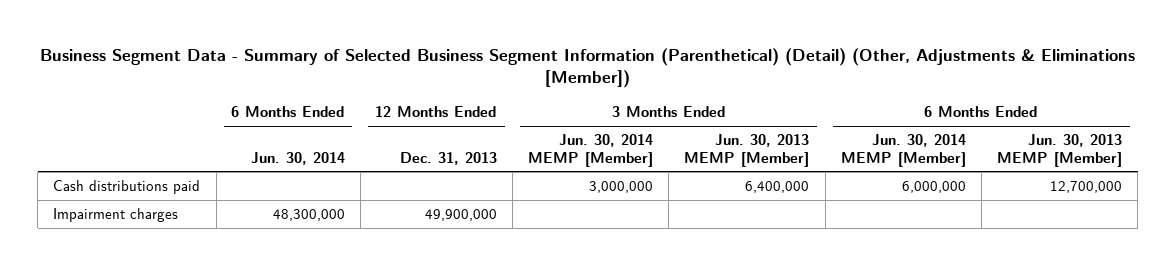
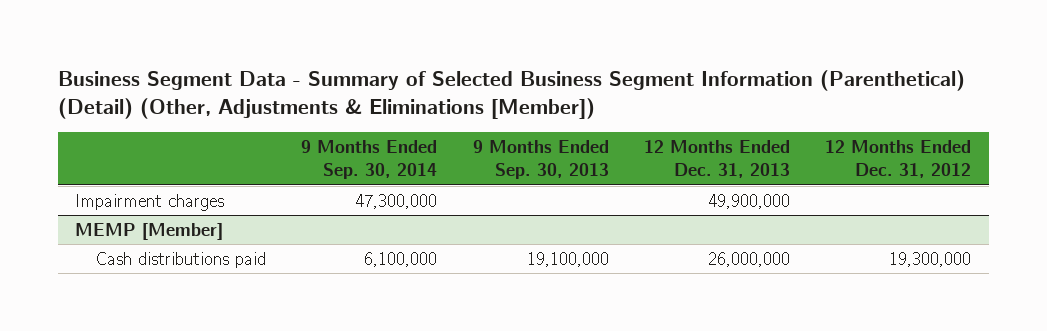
- | 6 Months Ended Jun. 30, 2014 | 12 Months Ended Dec. 31, 2013 | 3 Months Ended Jun. 30, 2014 MEMP [Member] | 3 Months Ended Jun. 30, 2013 MEMP [Member] | 6 Months Ended Jun. 30, 2014 MEMP [Member] | 6 Months Ended Jun. 30, 2013 MEMP [Member]
+ | 9 Months Ended Sep. 30, 2014 | 9 Months Ended Sep. 30, 2013 | 12 Months Ended Dec. 31, 2013 | 12 Months Ended Dec. 31, 2012
- Cash distributions paid | | | 3,000,000 | 6,400,000 | 6,000,000 | 12,700,000
+ MEMP [Member]
+ Cash distributions paid | 6,100,000 | 19,100,000 | 26,000,000 | 19,300,000

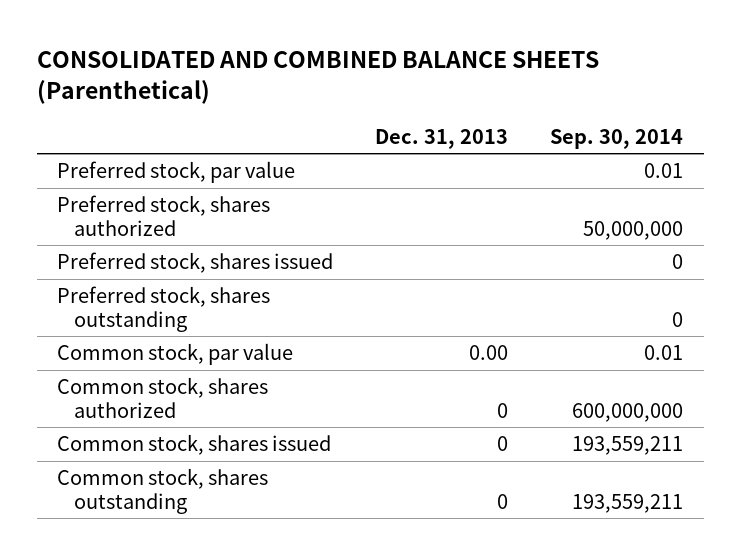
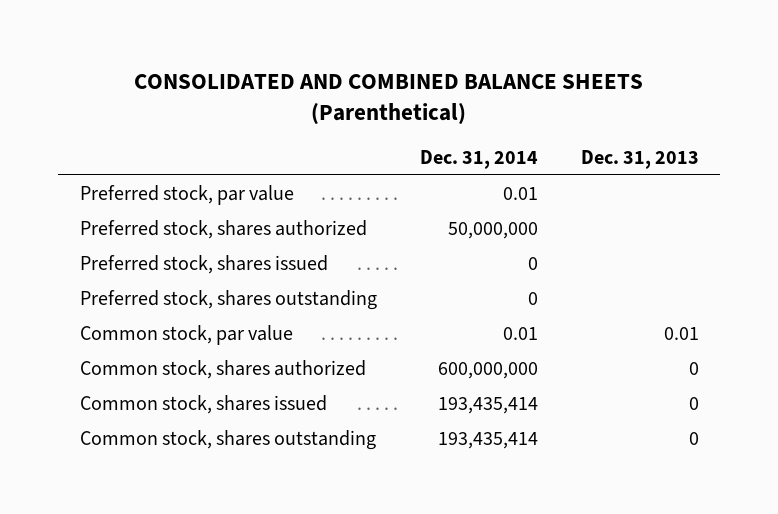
- | Dec. 31, 2013 | Sep. 30, 2014
+ | Dec. 31, 2014 | Dec. 31, 2013
- Common stock, par value | 0.00 | 0.01
+ Common stock, par value | 0.01 | 0.01

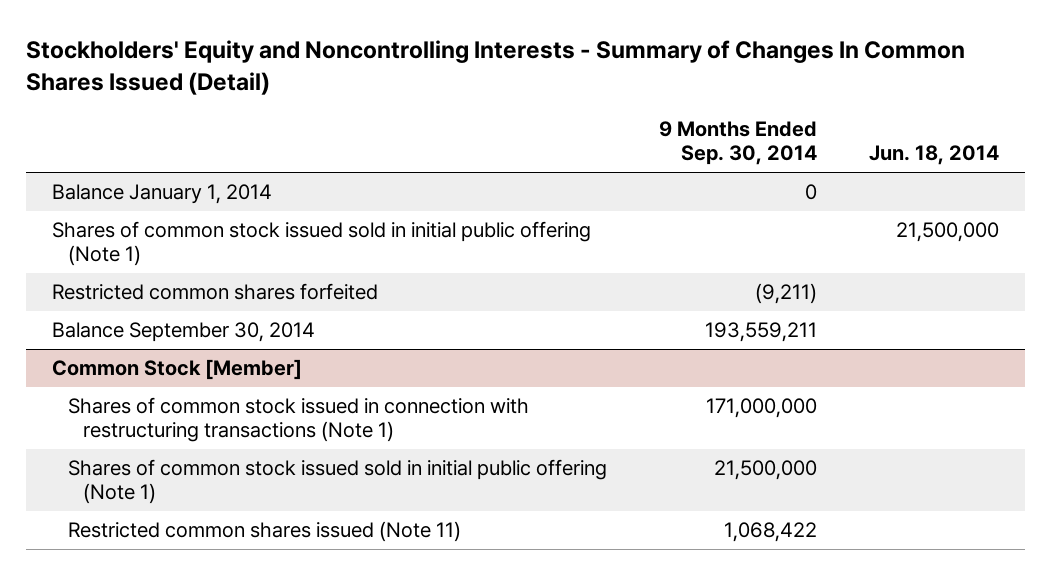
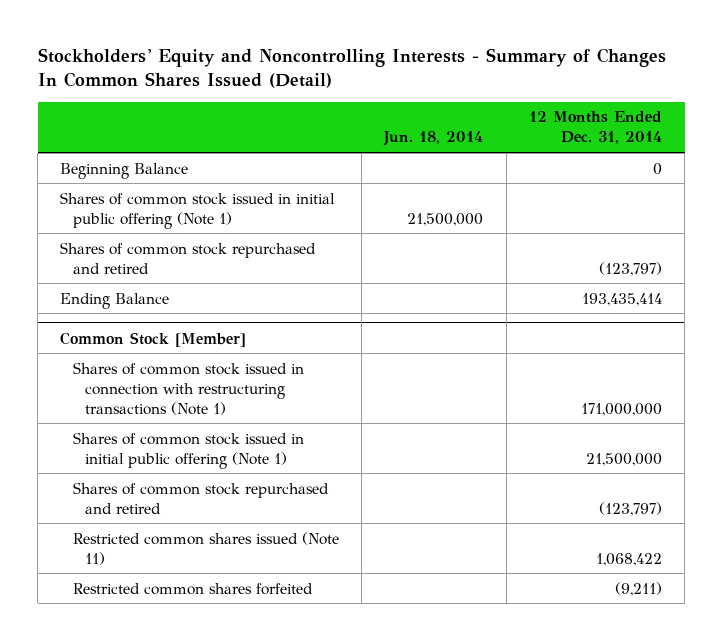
- | 9 Months Ended Sep. 30, 2014 | Jun. 18, 2014
+ | Jun. 18, 2014 | 12 Months Ended Dec. 31, 2014
- Balance January 1, 2014 | 0 |
- Shares of common stock issued sold in initial public offering (Note 1) | | 21,500,000
- Restricted common shares forfeited | (9,211) |
- Balance September 30, 2014 | 193,559,211 |
+ Beginning Balance | | 0
+ Shares of common stock issued in initial public offering (Note 1) | 21,500,000 |
+ Shares of common stock repurchased and retired | | (123,797)
+ Ending Balance | | 193,435,414
@ Common Stock [Member]
- Shares of common stock issued sold in initial public offering (Note 1) | 21,500,000 |
+ Shares of common stock issued in initial public offering (Note 1) | | 21,500,000
+ Shares of common stock repurchased and retired | | (123,797)
+ Restricted common shares forfeited | | (9,211)

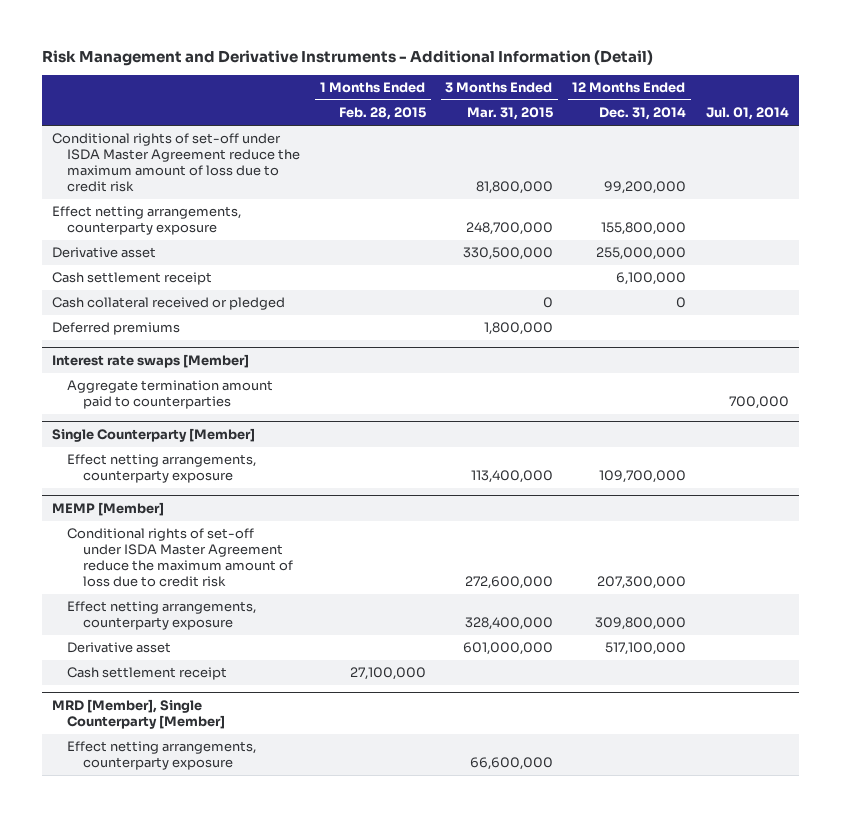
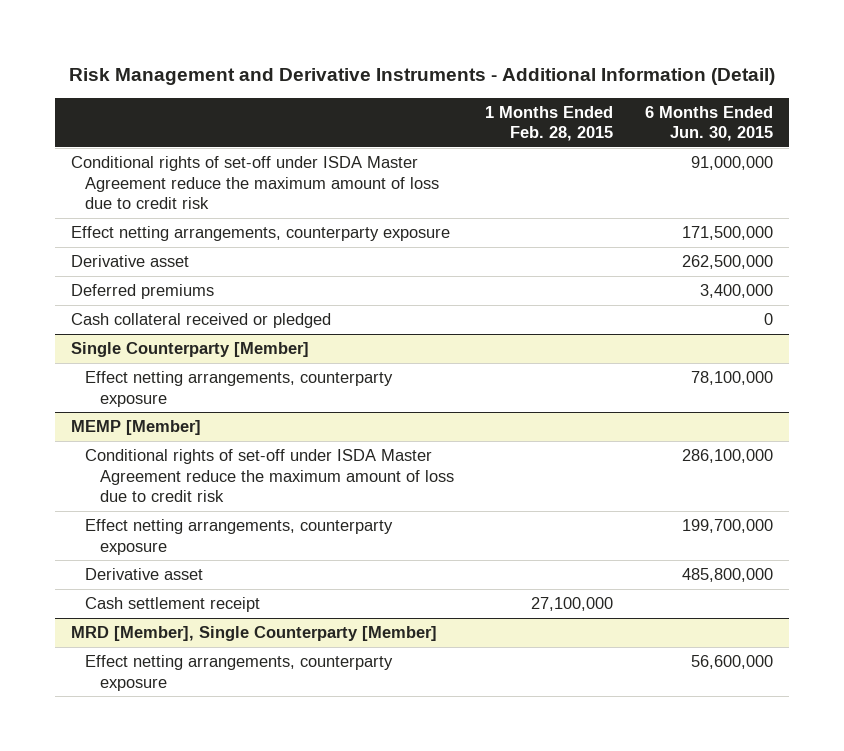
- | 1 Months Ended Feb. 28, 2015 | 3 Months Ended Mar. 31, 2015 | 12 Months Ended Dec. 31, 2014 | Jul. 01, 2014
+ | 1 Months Ended Feb. 28, 2015 | 6 Months Ended Jun. 30, 2015
- Cash settlement receipt | | | 6,100,000 |
- Interest rate swaps [Member]
- Aggregate termination amount paid to counterparties | | | | 700,000
moved down: Cash collateral received or pledged | | 0

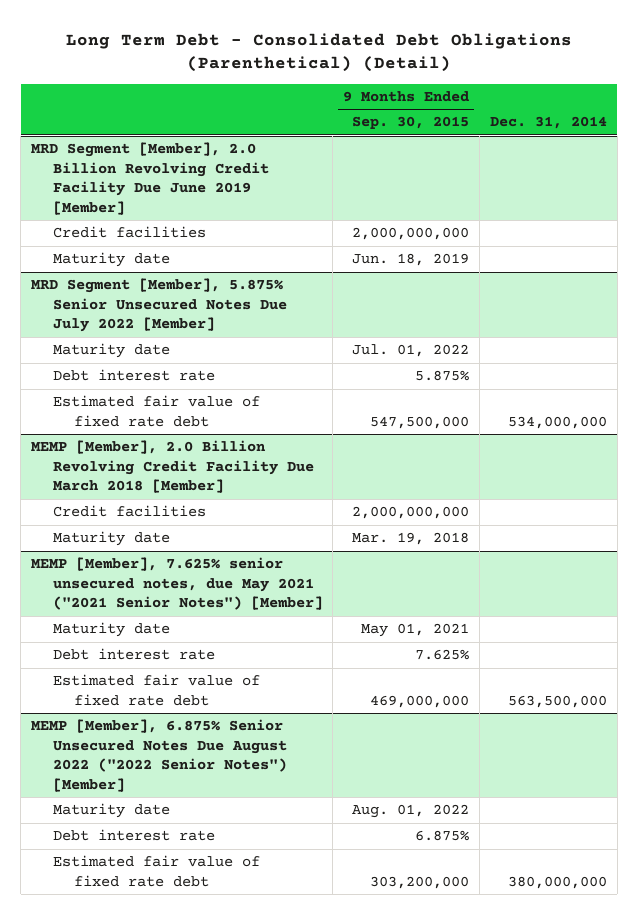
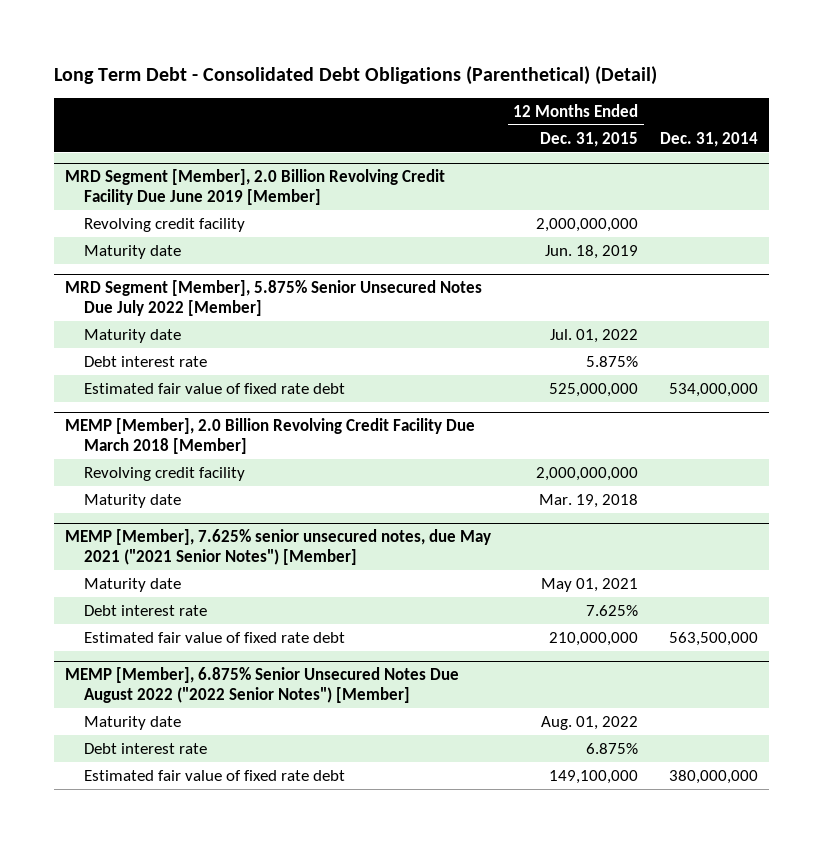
- | 9 Months Ended Sep. 30, 2015 | Dec. 31, 2014
+ | 12 Months Ended Dec. 31, 2015 | Dec. 31, 2014
@ MRD Segment [Member], 2.0 Billion Revolving Credit Facility Due June 2019 [Member]
- Credit facilities | 2,000,000,000 |
+ Revolving credit facility | 2,000,000,000 |
@ MEMP [Member], 2.0 Billion Revolving Credit Facility Due March 2018 [Member]
- Credit facilities | 2,000,000,000 |
+ Revolving credit facility | 2,000,000,000 |

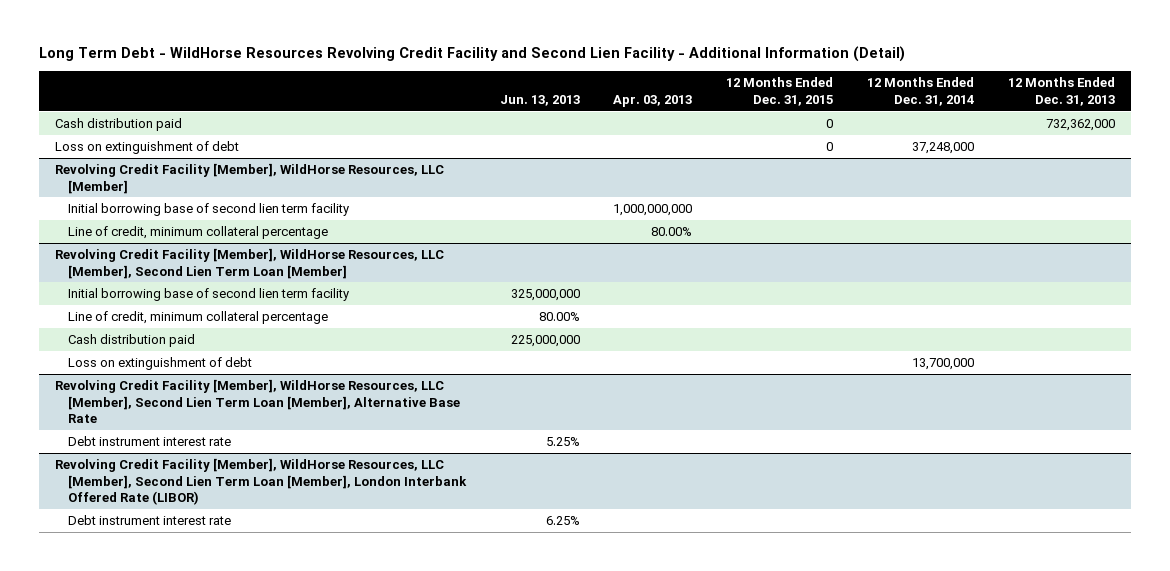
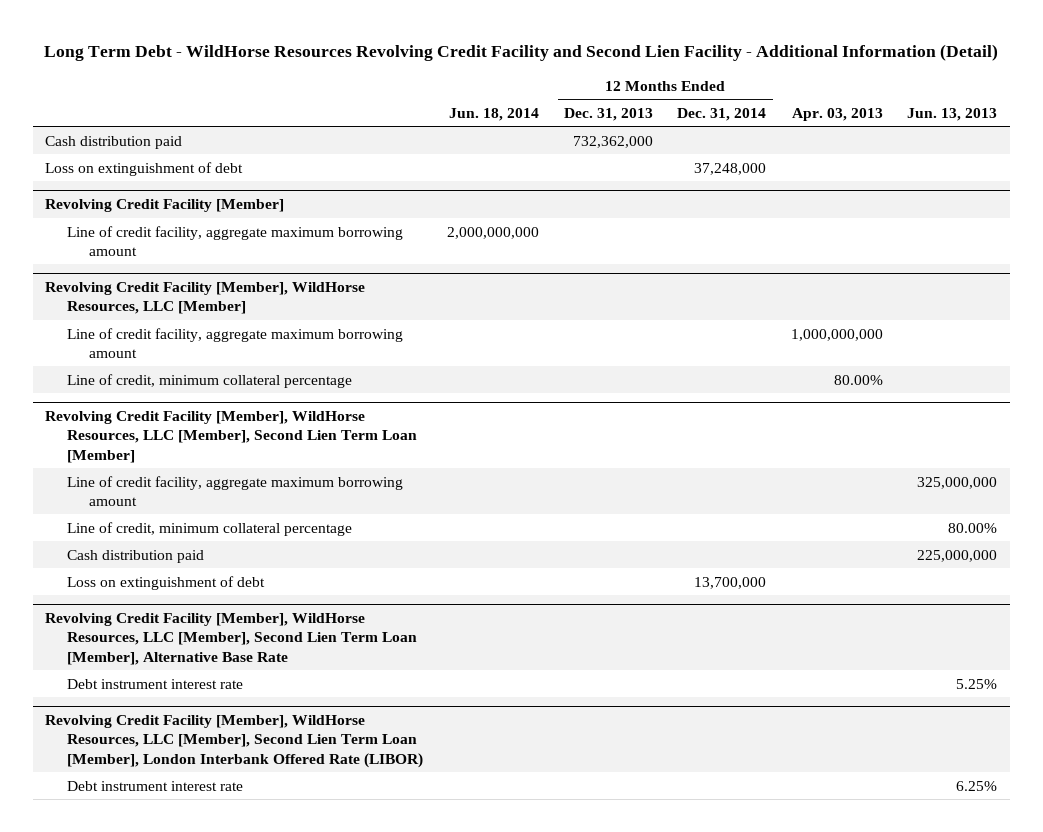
- | Jun. 13, 2013 | Apr. 03, 2013 | 12 Months Ended Dec. 31, 2015 | 12 Months Ended Dec. 31, 2014 | 12 Months Ended Dec. 31, 2013
+ | Jun. 18, 2014 | 12 Months Ended Dec. 31, 2013 | 12 Months Ended Dec. 31, 2014 | Apr. 03, 2013 | Jun. 13, 2013
+ Revolving Credit Facility [Member]
+ Line of credit facility, aggregate maximum borrowing amount | 2,000,000,000 | | | |
@ Revolving Credit Facility [Member], WildHorse Resources, LLC [Member]
- Initial borrowing base of second lien term facility | | 1,000,000,000 | | |
+ Line of credit facility, aggregate maximum borrowing amount | | | | 1,000,000,000 |
@ Revolving Credit Facility [Member], WildHorse Resources, LLC [Member], Second Lien Term Loan [Member]
- Initial borrowing base of second lien term facility | 325,000,000 | | | |
+ Line of credit facility, aggregate maximum borrowing amount | | | | | 325,000,000

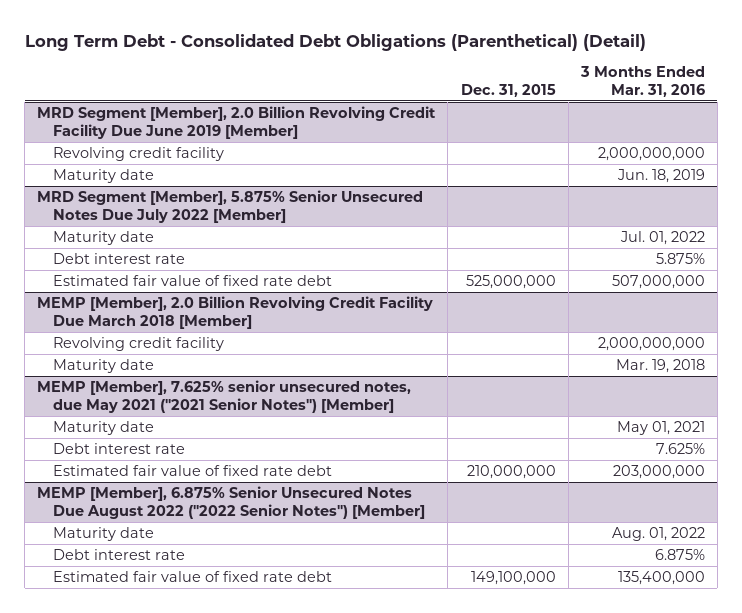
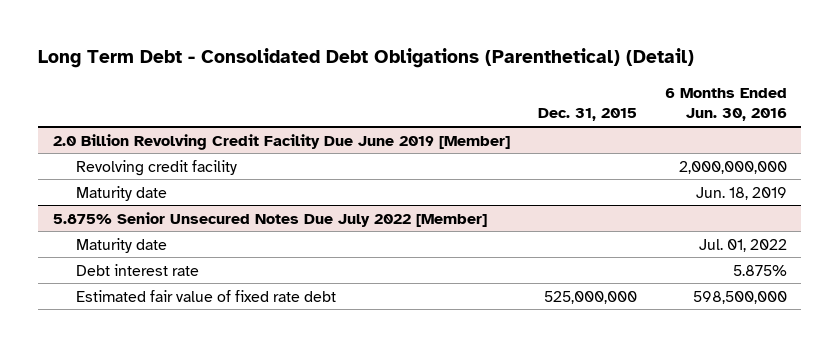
- | Dec. 31, 2015 | 3 Months Ended Mar. 31, 2016
+ | Dec. 31, 2015 | 6 Months Ended Jun. 30, 2016
- MRD Segment [Member], 2.0 Billion Revolving Credit Facility Due June 2019 [Member]
+ 2.0 Billion Revolving Credit Facility Due June 2019 [Member]
- MRD Segment [Member], 5.875% Senior Unsecured Notes Due July 2022 [Member]
+ 5.875% Senior Unsecured Notes Due July 2022 [Member]
- MEMP [Member], 2.0 Billion Revolving Credit Facility Due March 2018 [Member]
- Revolving credit facility | | 2,000,000,000
- Maturity date | | Mar. 19, 2018
- MEMP [Member], 7.625% senior unsecured notes, due May 2021 ("2021 Senior Notes") [Member]
- Maturity date | | May 01, 2021
- Debt interest rate | | 7.625%
- Estimated fair value of fixed rate debt | 210,000,000 | 203,000,000
- MEMP [Member], 6.875% Senior Unsecured Notes Due August 2022 ("2022 Senior Notes") [Member]
- Maturity date | | Aug. 01, 2022
- Debt interest rate | | 6.875%
- Estimated fair value of fixed rate debt | 149,100,000 | 135,400,000

